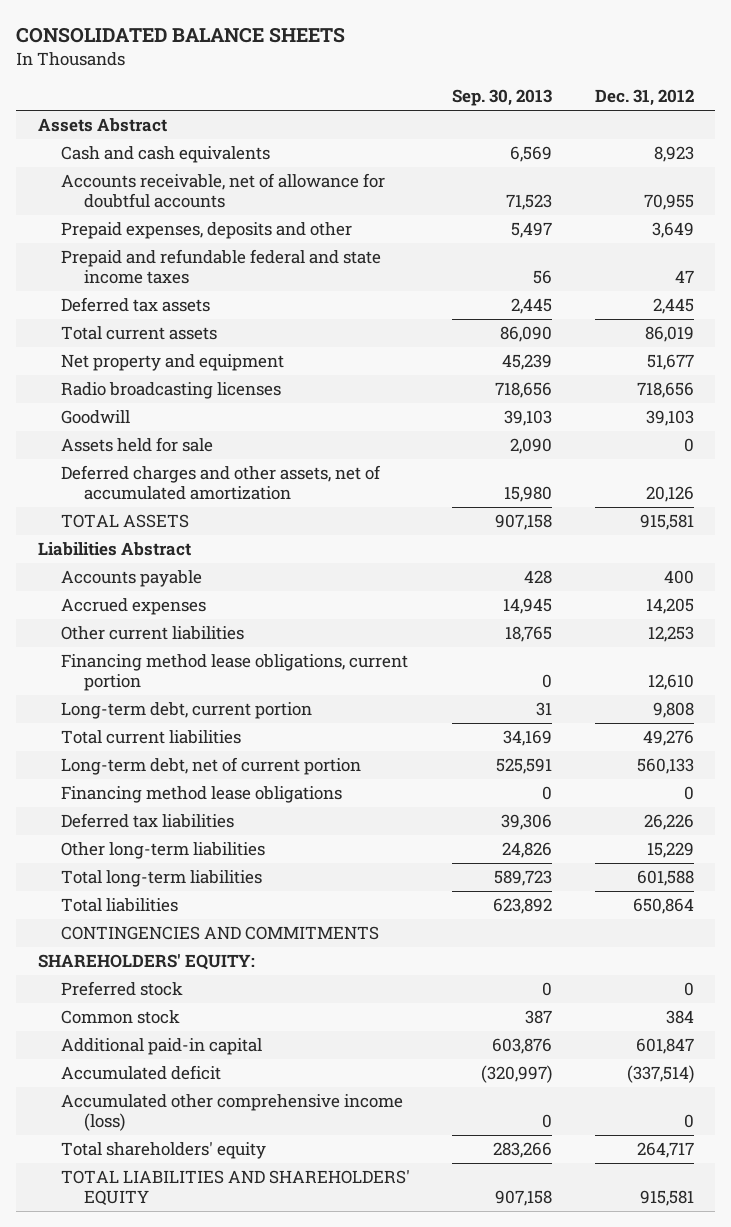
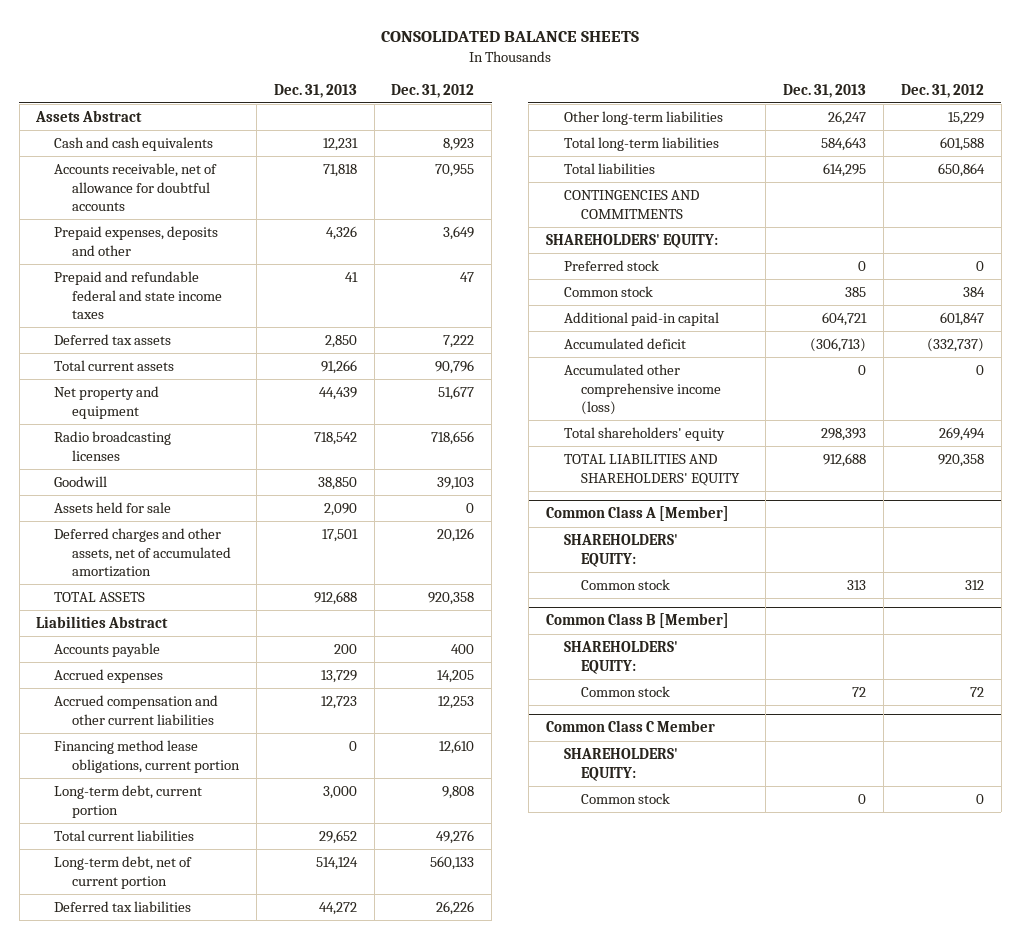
- | Sep. 30, 2013 | Dec. 31, 2012
+ | Dec. 31, 2013 | Dec. 31, 2012
- Deferred tax assets | 2,445 | 2,445
- Total current assets | 86,090 | 86,019
+ Deferred tax assets | 2,850 | 7,222
+ Total current assets | 91,266 | 90,796
- TOTAL ASSETS | 907,158 | 915,581
+ TOTAL ASSETS | 912,688 | 920,358
- Other current liabilities | 18,765 | 12,253
+ Accrued compensation and other current liabilities | 12,723 | 12,253
- Financing method lease obligations | 0 | 0
- Accumulated deficit | (320,997) | (337,514)
+ Accumulated deficit | (306,713) | (332,737)
- Total shareholders' equity | 283,266 | 264,717
- TOTAL LIABILITIES AND SHAREHOLDERS' EQUITY | 907,158 | 915,581
+ Total shareholders' equity | 298,393 | 269,494
+ TOTAL LIABILITIES AND SHAREHOLDERS' EQUITY | 912,688 | 920,358
+ Common Class A [Member]
+ SHAREHOLDERS' EQUITY:
+ Common stock | 313 | 312
+ Common Class B [Member]
+ SHAREHOLDERS' EQUITY:
+ Common stock | 72 | 72
+ Common Class C Member
+ SHAREHOLDERS' EQUITY:
+ Common stock | 0 | 0

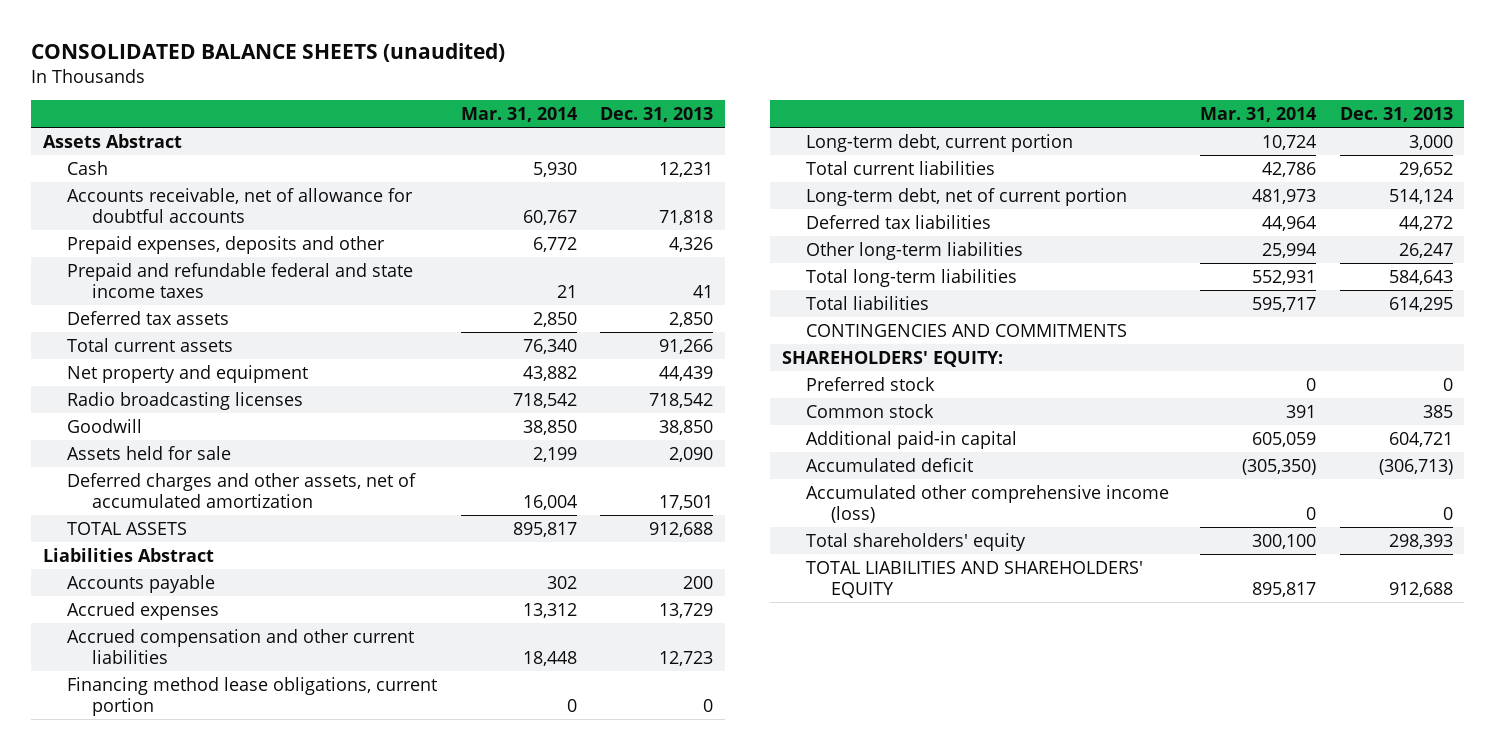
- CONSOLIDATED BALANCE SHEETS
+ CONSOLIDATED BALANCE SHEETS (unaudited)
- | Dec. 31, 2013 | Dec. 31, 2012
+ | Mar. 31, 2014 | Dec. 31, 2013
- Cash and cash equivalents | 12,231 | 8,923
+ Cash | 5,930 | 12,231
- Common Class A [Member]
- SHAREHOLDERS' EQUITY:
- Common stock | 313 | 312
- Common Class B [Member]
- SHAREHOLDERS' EQUITY:
- Common stock | 72 | 72
- Common Class C Member
- SHAREHOLDERS' EQUITY:
- Common stock | 0 | 0

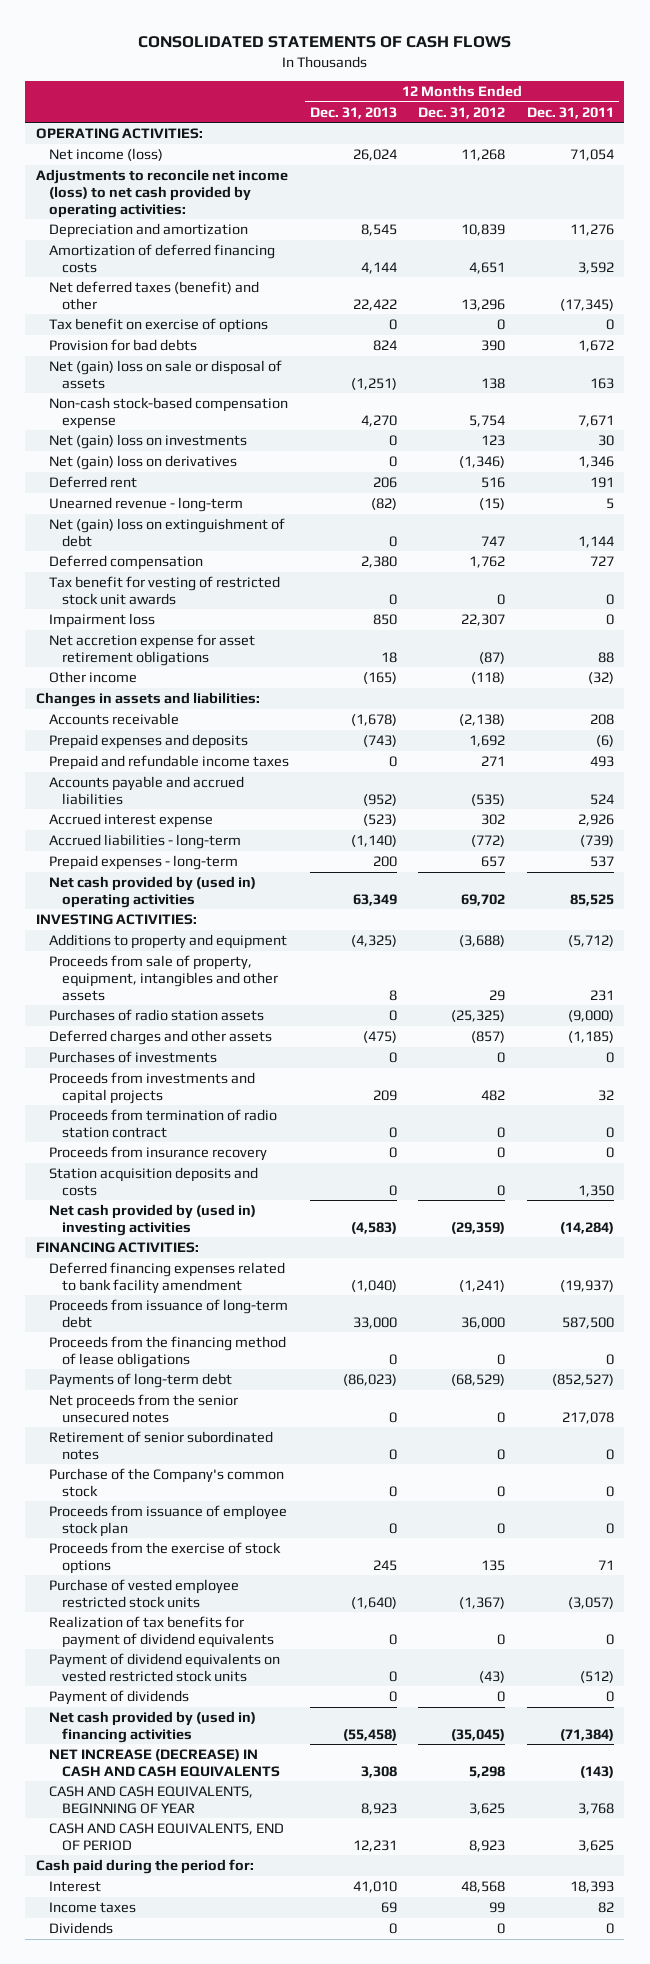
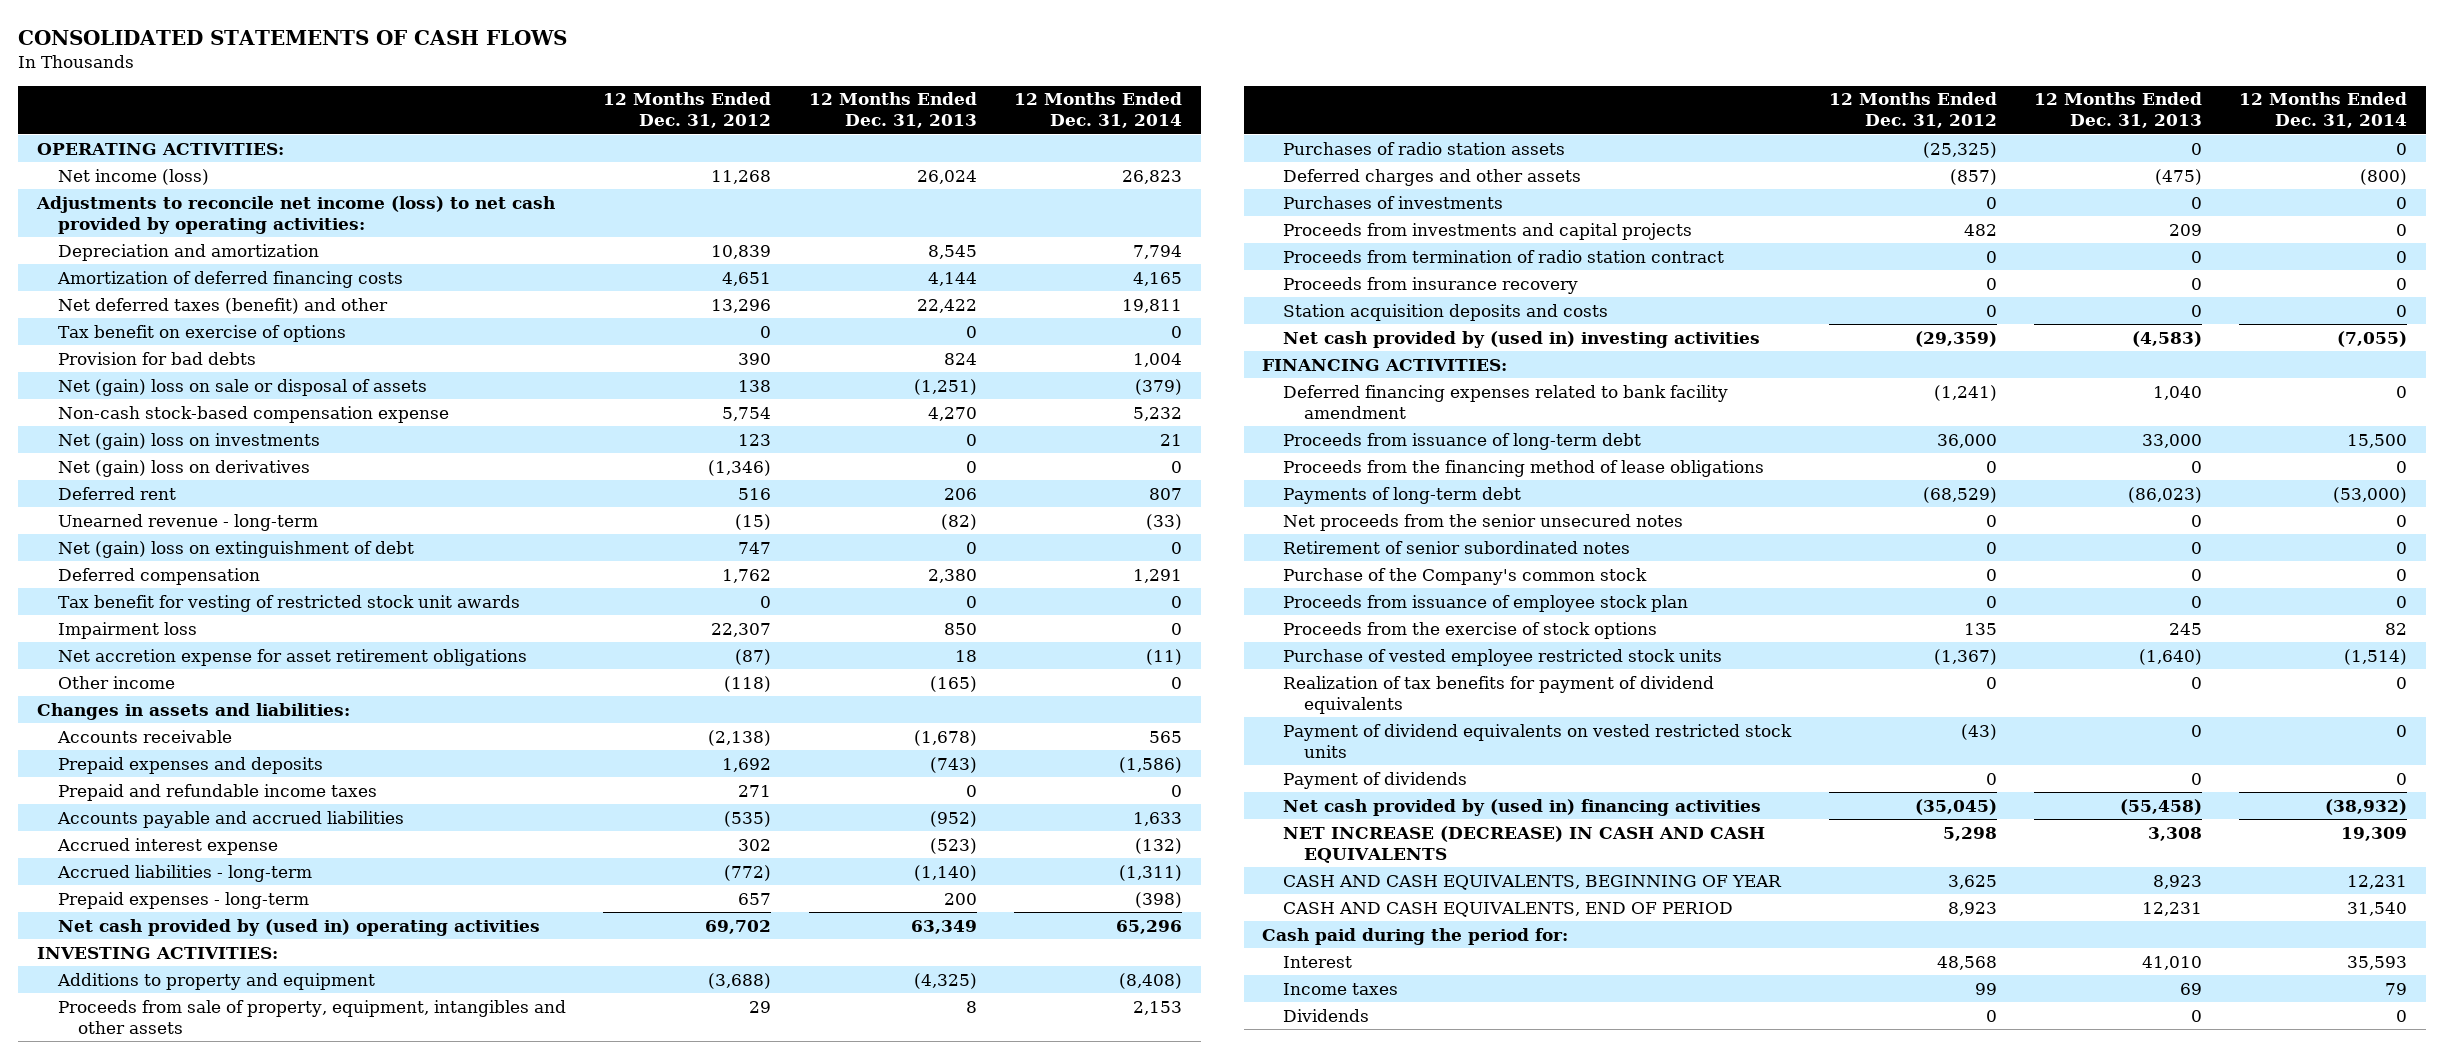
- | 12 Months Ended Dec. 31, 2013 | 12 Months Ended Dec. 31, 2012 | 12 Months Ended Dec. 31, 2011
+ | 12 Months Ended Dec. 31, 2012 | 12 Months Ended Dec. 31, 2013 | 12 Months Ended Dec. 31, 2014
- Deferred financing expenses related to bank facility amendment | (1,040) | (1,241) | (19,937)
+ Deferred financing expenses related to bank facility amendment | (1,241) | 1,040 | 0

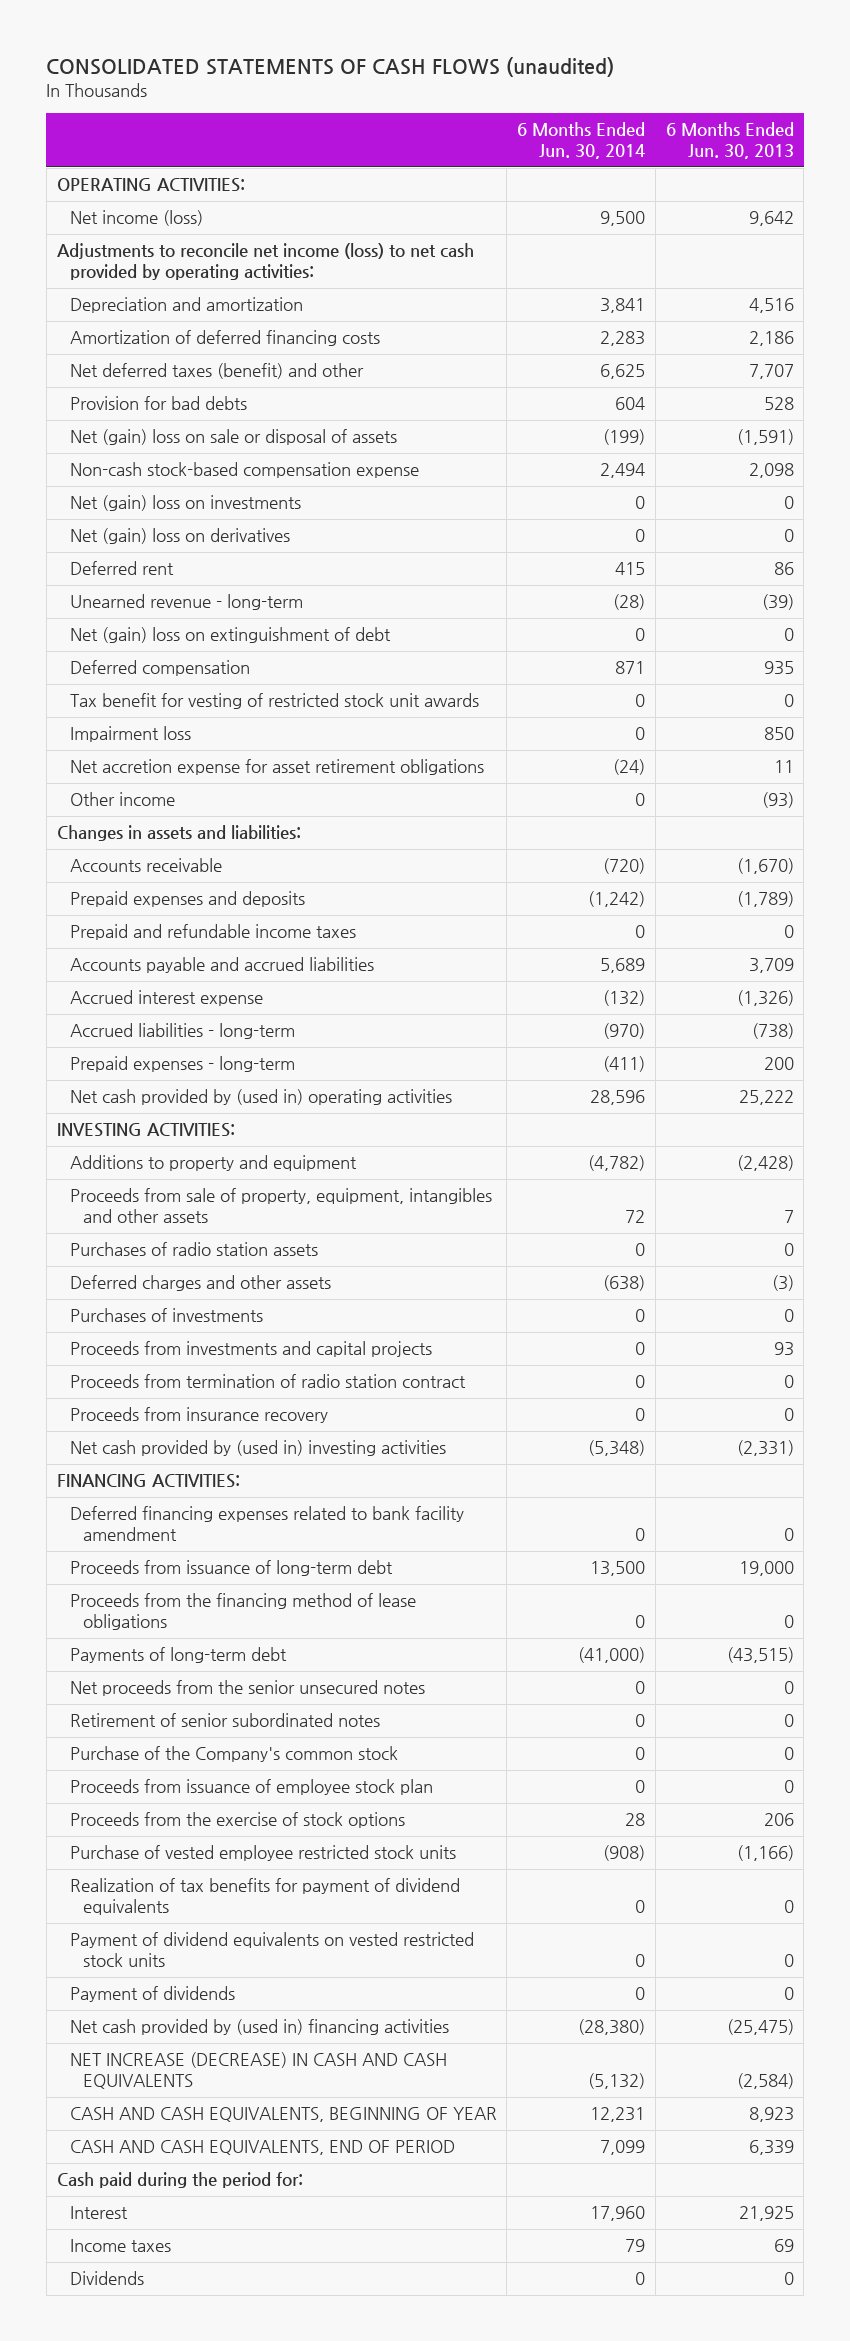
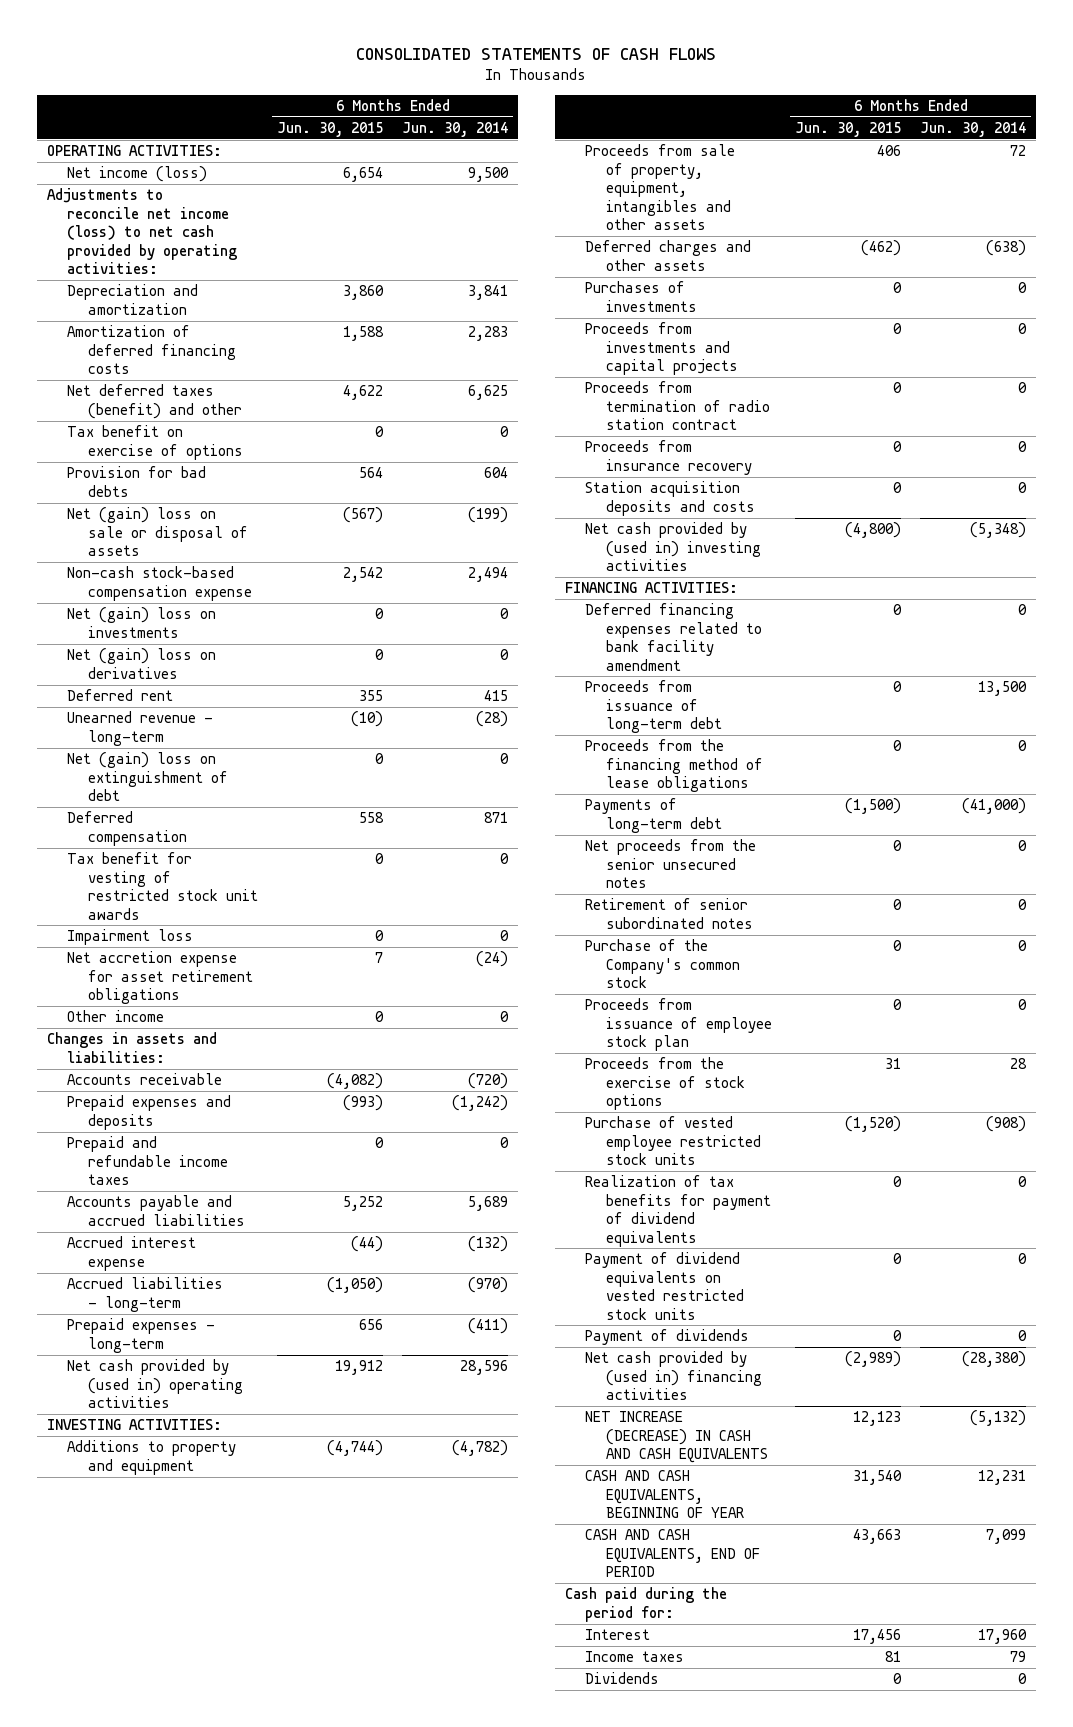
- CONSOLIDATED STATEMENTS OF CASH FLOWS (unaudited)
+ CONSOLIDATED STATEMENTS OF CASH FLOWS
- | 6 Months Ended Jun. 30, 2014 | 6 Months Ended Jun. 30, 2013
+ | 6 Months Ended Jun. 30, 2015 | 6 Months Ended Jun. 30, 2014
+ Tax benefit on exercise of options | 0 | 0
- Purchases of radio station assets | 0 | 0
+ Station acquisition deposits and costs | 0 | 0

